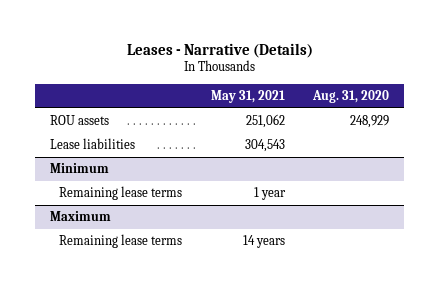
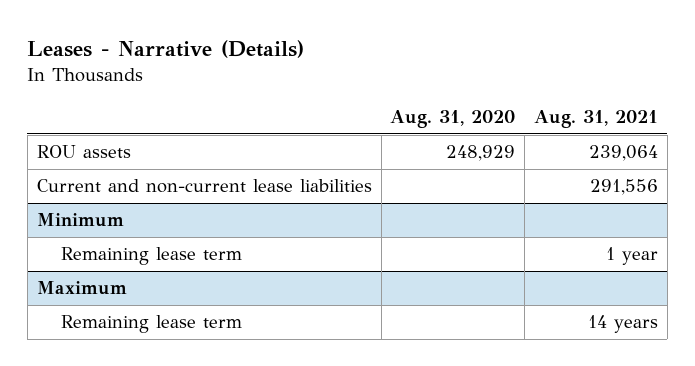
- | May 31, 2021 | Aug. 31, 2020
+ | Aug. 31, 2020 | Aug. 31, 2021
- Lease liabilities | 304,543 |
+ Current and non-current lease liabilities | | 291,556
@ Minimum
- Remaining lease terms | 1 year |
+ Remaining lease term | | 1 year
@ Maximum
- Remaining lease terms | 14 years |
+ Remaining lease term | | 14 years

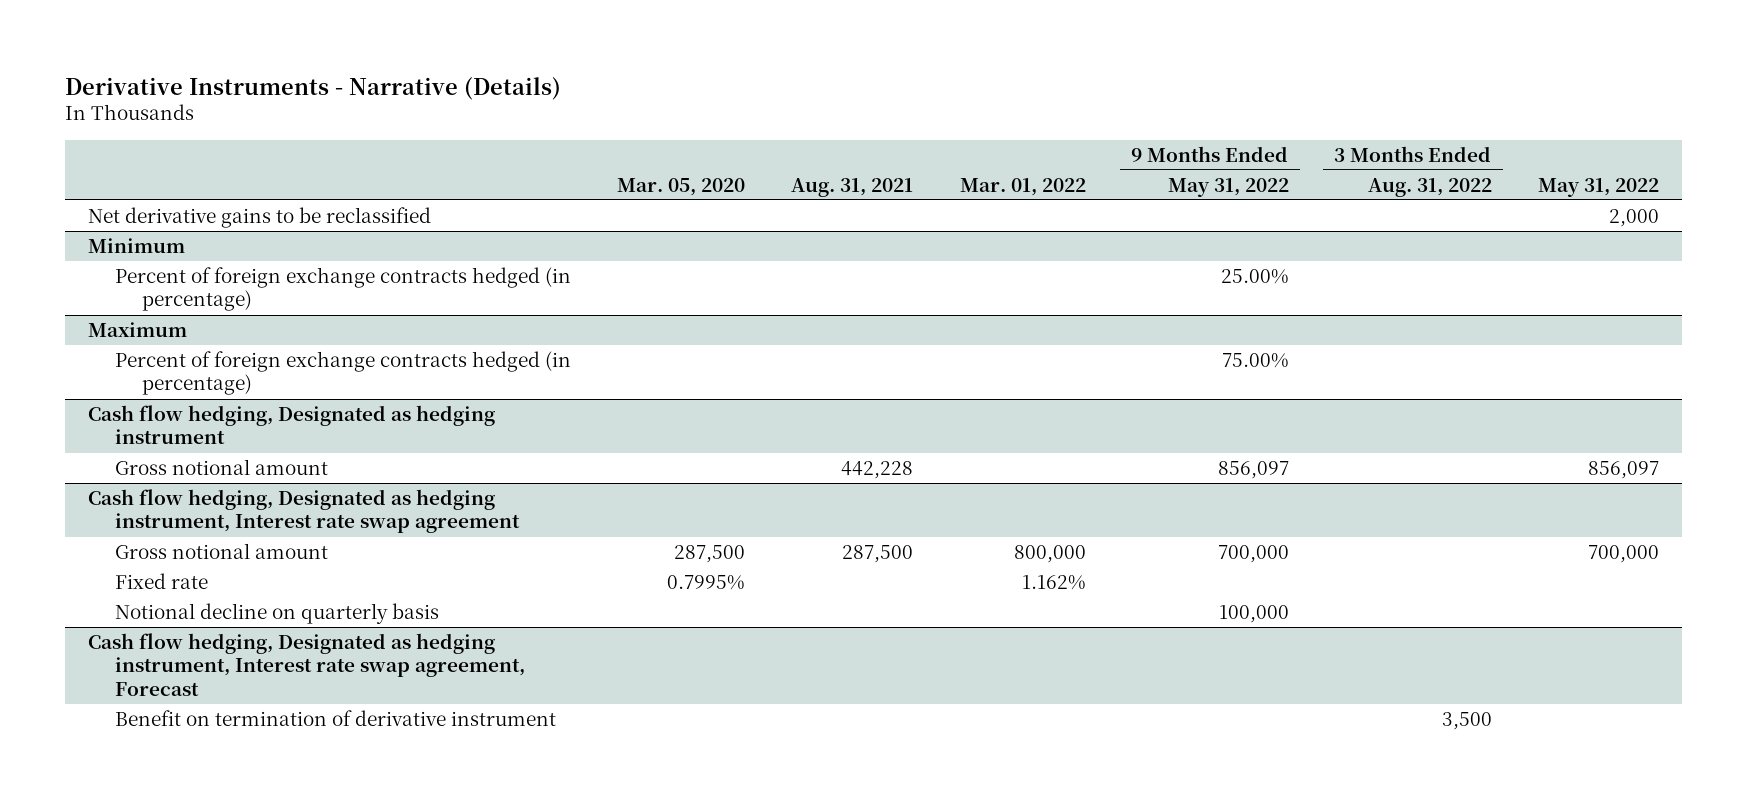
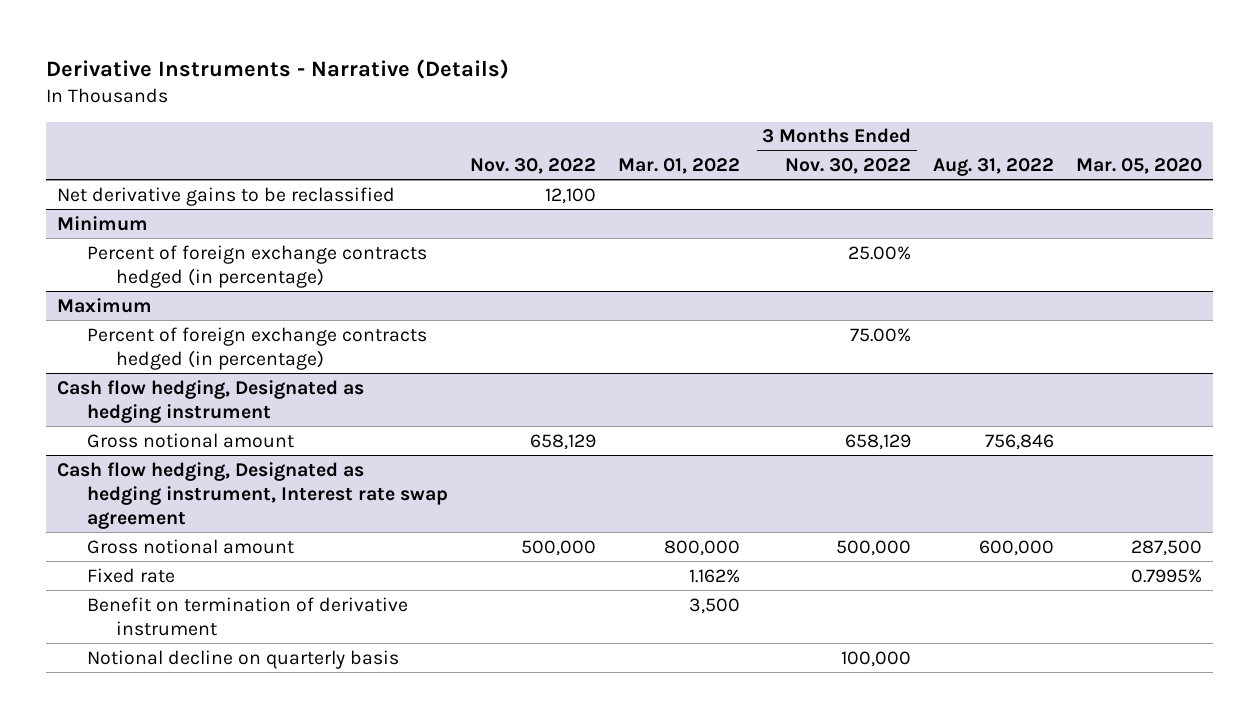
- | Mar. 05, 2020 | Aug. 31, 2021 | Mar. 01, 2022 | 9 Months Ended May 31, 2022 | 3 Months Ended Aug. 31, 2022 | May 31, 2022
+ | Nov. 30, 2022 | Mar. 01, 2022 | 3 Months Ended Nov. 30, 2022 | Aug. 31, 2022 | Mar. 05, 2020
@ Cash flow hedging, Designated as hedging instrument, Interest rate swap agreement
+ Benefit on termination of derivative instrument | | 3,500 | | |
- Cash flow hedging, Designated as hedging instrument, Interest rate swap agreement, Forecast
- Benefit on termination of derivative instrument | | | | | 3,500 |

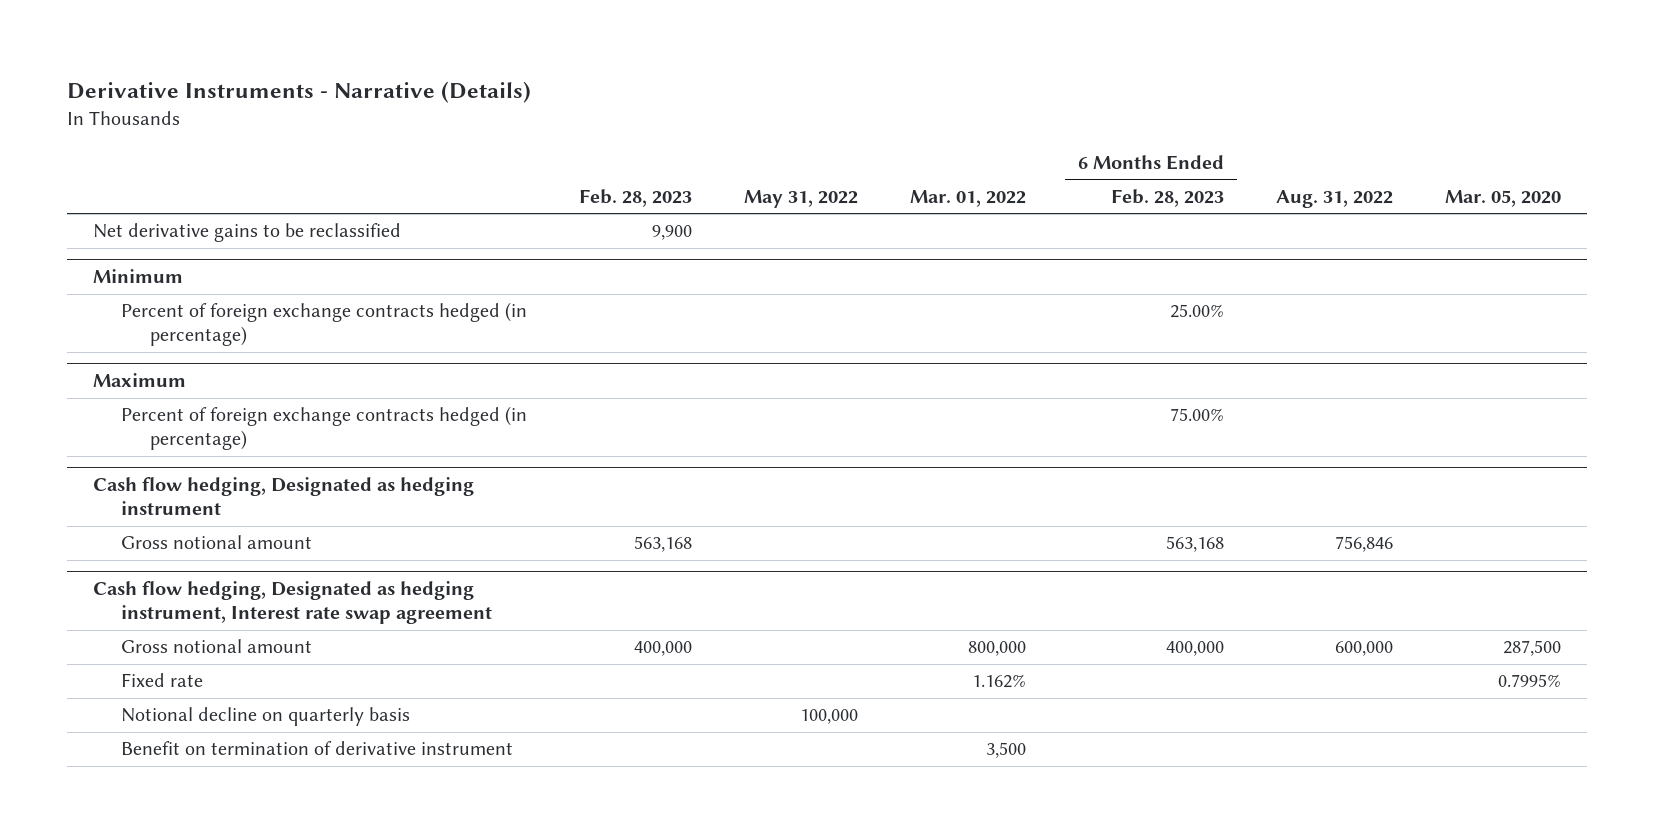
- | Nov. 30, 2022 | Mar. 01, 2022 | 3 Months Ended Nov. 30, 2022 | Aug. 31, 2022 | Mar. 05, 2020
+ | Feb. 28, 2023 | May 31, 2022 | Mar. 01, 2022 | 6 Months Ended Feb. 28, 2023 | Aug. 31, 2022 | Mar. 05, 2020
@ Cash flow hedging, Designated as hedging instrument, Interest rate swap agreement
moved down: Benefit on termination of derivative instrument | | | 3,500 | | |

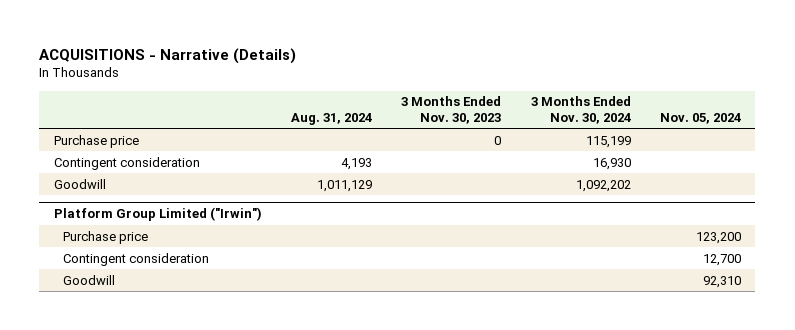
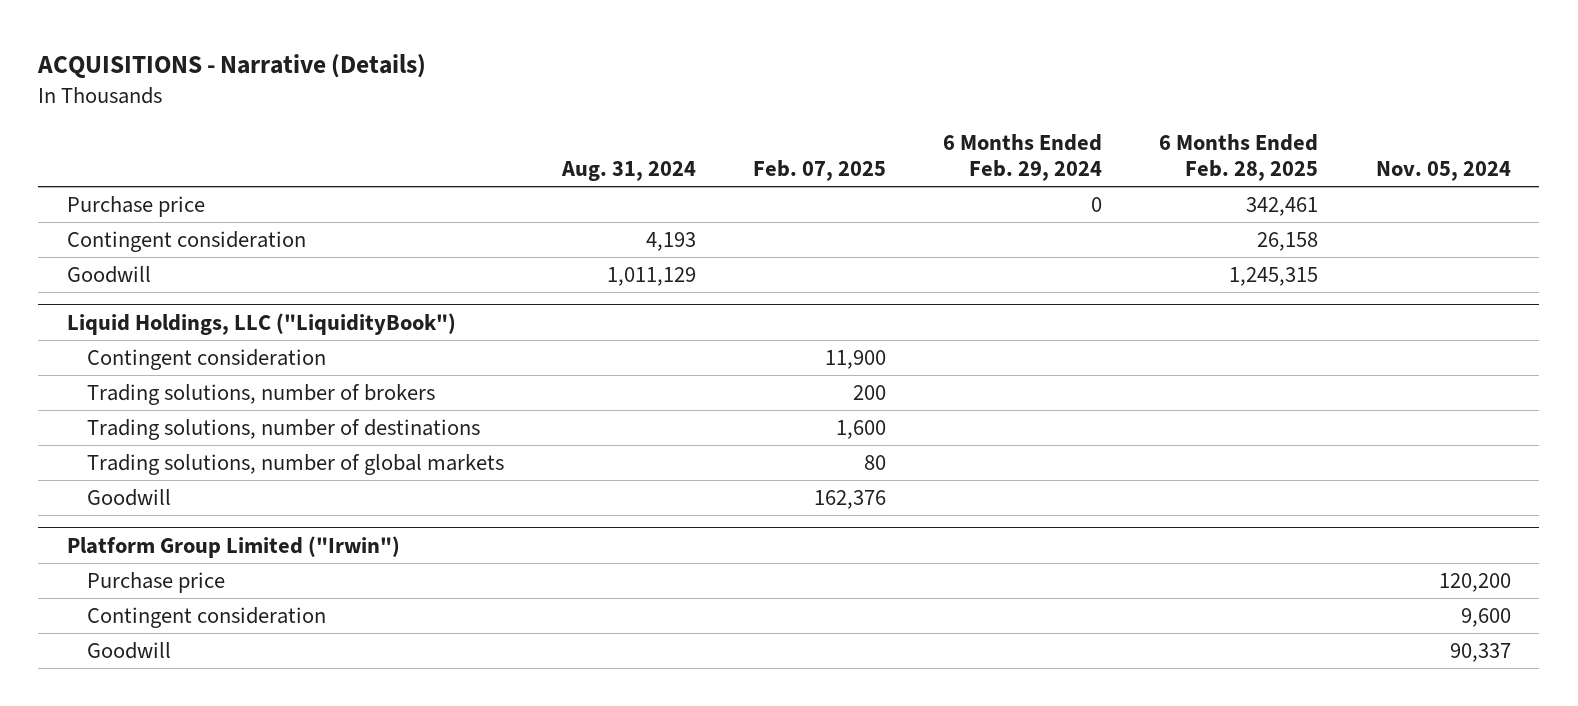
- | Aug. 31, 2024 | 3 Months Ended Nov. 30, 2023 | 3 Months Ended Nov. 30, 2024 | Nov. 05, 2024
+ | Aug. 31, 2024 | Feb. 07, 2025 | 6 Months Ended Feb. 29, 2024 | 6 Months Ended Feb. 28, 2025 | Nov. 05, 2024
+ Liquid Holdings, LLC ("LiquidityBook")
+ Contingent consideration | | 11,900 | | |
+ Trading solutions, number of brokers | | 200 | | |
+ Trading solutions, number of destinations | | 1,600 | | |
+ Trading solutions, number of global markets | | 80 | | |
+ Goodwill | | 162,376 | | |
@ Platform Group Limited ("Irwin")
- Purchase price | | | | 123,200
- Contingent consideration | | | | 12,700
- Goodwill | | | | 92,310
+ Purchase price | | | | | 120,200
+ Contingent consideration | | | | | 9,600
+ Goodwill | | | | | 90,337

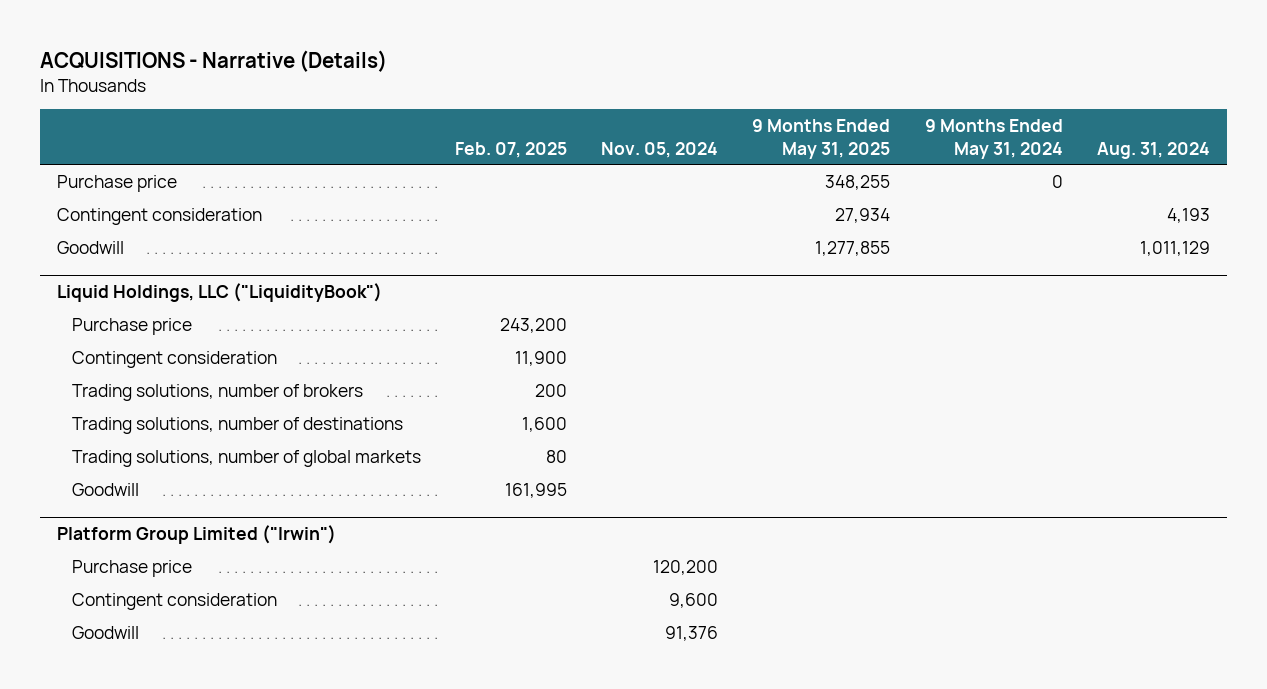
- | Aug. 31, 2024 | Feb. 07, 2025 | 6 Months Ended Feb. 29, 2024 | 6 Months Ended Feb. 28, 2025 | Nov. 05, 2024
+ | Feb. 07, 2025 | Nov. 05, 2024 | 9 Months Ended May 31, 2025 | 9 Months Ended May 31, 2024 | Aug. 31, 2024
@ Liquid Holdings, LLC ("LiquidityBook")
+ Purchase price | 243,200 | | | |
- Goodwill | | 162,376 | | |
+ Goodwill | 161,995 | | | |
@ Platform Group Limited ("Irwin")
- Goodwill | | | | | 90,337
+ Goodwill | | 91,376 | | |

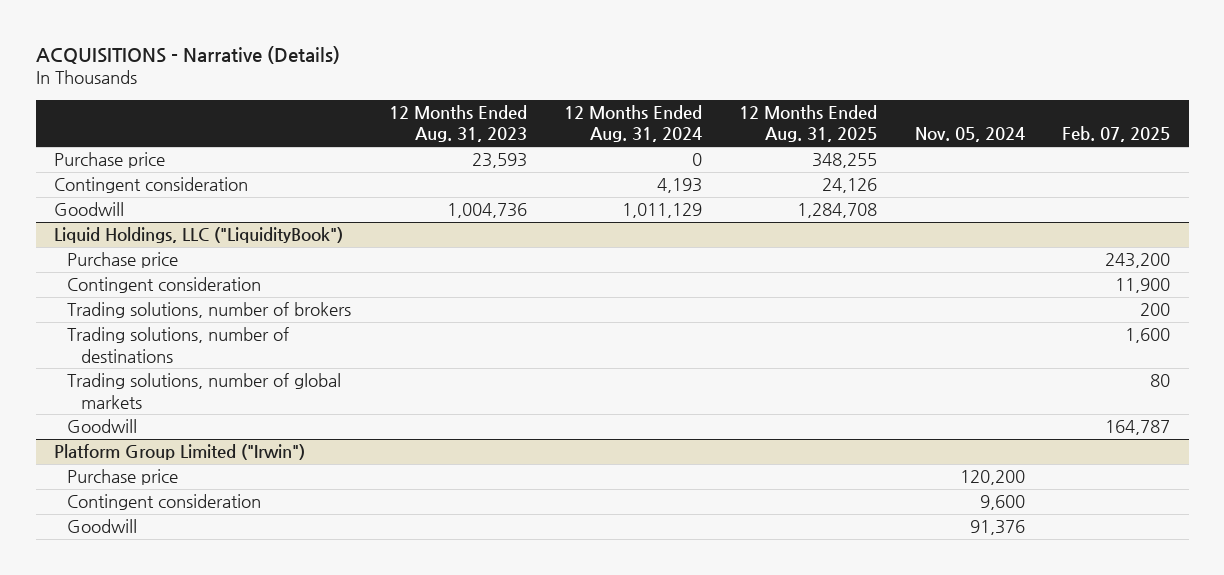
- | Feb. 07, 2025 | Nov. 05, 2024 | 9 Months Ended May 31, 2025 | 9 Months Ended May 31, 2024 | Aug. 31, 2024
+ | 12 Months Ended Aug. 31, 2023 | 12 Months Ended Aug. 31, 2024 | 12 Months Ended Aug. 31, 2025 | Nov. 05, 2024 | Feb. 07, 2025
@ Liquid Holdings, LLC ("LiquidityBook")
- Goodwill | 161,995 | | | |
+ Goodwill | | | | | 164,787

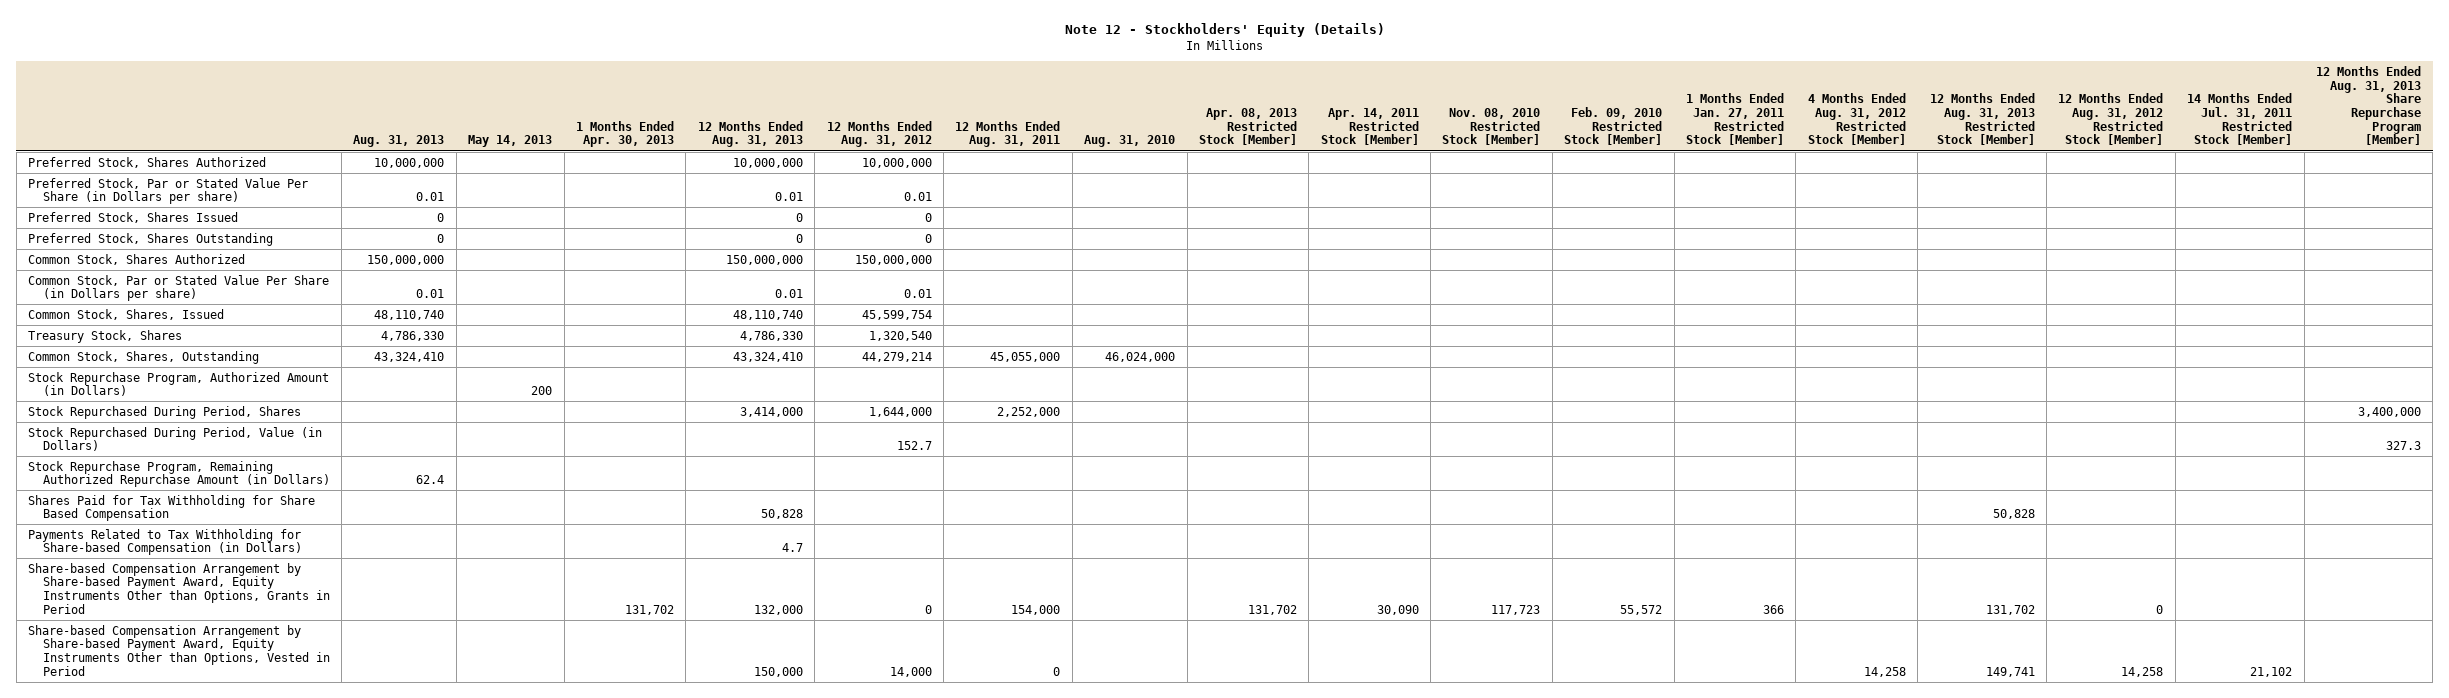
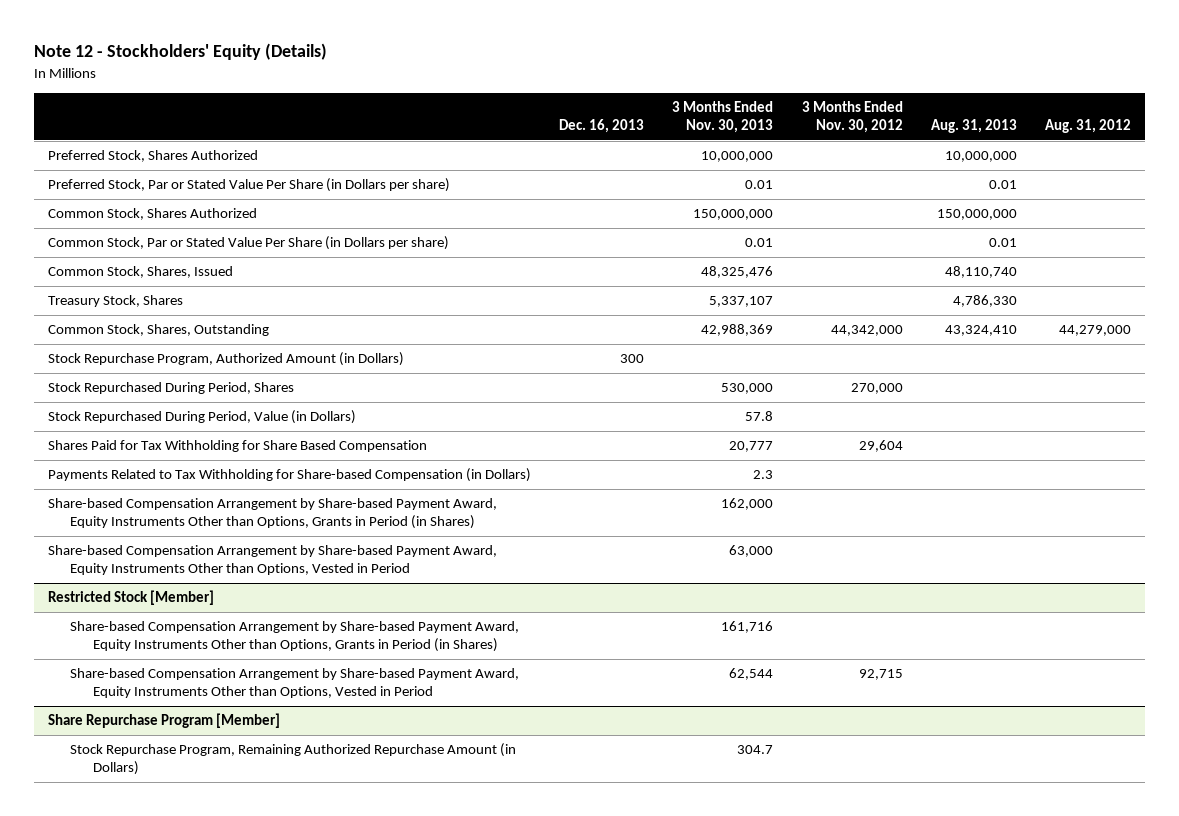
- | Aug. 31, 2013 | May 14, 2013 | 1 Months Ended Apr. 30, 2013 | 12 Months Ended Aug. 31, 2013 | 12 Months Ended Aug. 31, 2012 | 12 Months Ended Aug. 31, 2011 | Aug. 31, 2010 | Apr. 08, 2013 Restricted Stock [Member] | Apr. 14, 2011 Restricted Stock [Member] | Nov. 08, 2010 Restricted Stock [Member] | Feb. 09, 2010 Restricted Stock [Member] | 1 Months Ended Jan. 27, 2011 Restricted Stock [Member] | 4 Months Ended Aug. 31, 2012 Restricted Stock [Member] | 12 Months Ended Aug. 31, 2013 Restricted Stock [Member] | 12 Months Ended Aug. 31, 2012 Restricted Stock [Member] | 14 Months Ended Jul. 31, 2011 Restricted Stock [Member] | 12 Months Ended Aug. 31, 2013 Share Repurchase Program [Member]
+ | Dec. 16, 2013 | 3 Months Ended Nov. 30, 2013 | 3 Months Ended Nov. 30, 2012 | Aug. 31, 2013 | Aug. 31, 2012
- Preferred Stock, Shares Issued | 0 | | | 0 | 0 | | | | | | | | | | | |
- Preferred Stock, Shares Outstanding | 0 | | | 0 | 0 | | | | | | | | | | | |
- Stock Repurchase Program, Remaining Authorized Repurchase Amount (in Dollars) | 62.4 | | | | | | | | | | | | | | | |
- Share-based Compensation Arrangement by Share-based Payment Award, Equity Instruments Other than Options, Grants in Period | | | 131,702 | 132,000 | 0 | 154,000 | | 131,702 | 30,090 | 117,723 | 55,572 | 366 | | 131,702 | 0 | |
+ Share-based Compensation Arrangement by Share-based Payment Award, Equity Instruments Other than Options, Grants in Period (in Shares) | | 162,000 | | |
+ Restricted Stock [Member]
+ Share-based Compensation Arrangement by Share-based Payment Award, Equity Instruments Other than Options, Grants in Period (in Shares) | | 161,716 | | |
+ Share-based Compensation Arrangement by Share-based Payment Award, Equity Instruments Other than Options, Vested in Period | | 62,544 | 92,715 | |
+ Share Repurchase Program [Member]
+ Stock Repurchase Program, Remaining Authorized Repurchase Amount (in Dollars) | | 304.7 | | |

